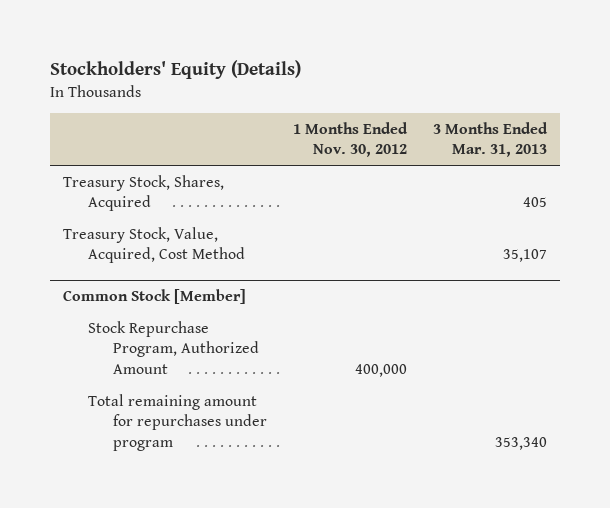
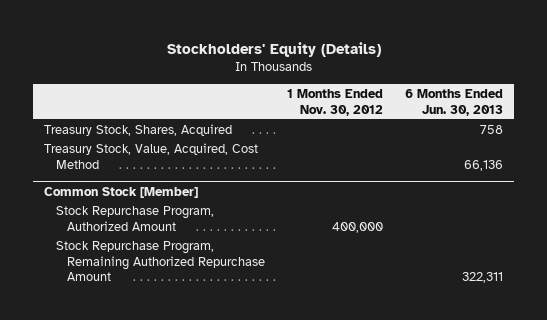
- | 1 Months Ended Nov. 30, 2012 | 3 Months Ended Mar. 31, 2013
+ | 1 Months Ended Nov. 30, 2012 | 6 Months Ended Jun. 30, 2013
@ Common Stock [Member]
- Total remaining amount for repurchases under program | | 353,340
+ Stock Repurchase Program, Remaining Authorized Repurchase Amount | | 322,311

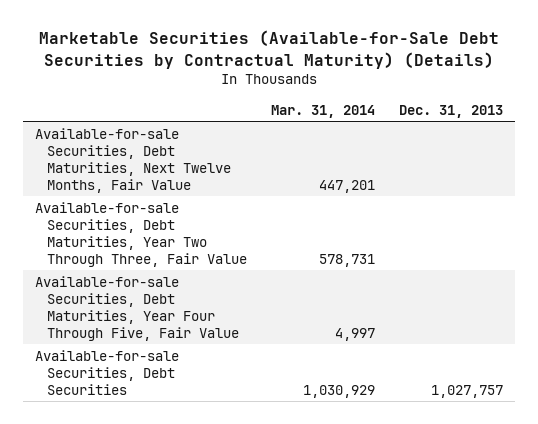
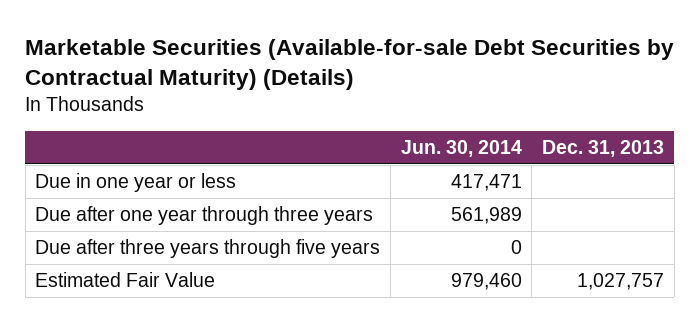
- Marketable Securities (Available-for-Sale Debt Securities by Contractual Maturity) (Details)
+ Marketable Securities (Available-for-sale Debt Securities by Contractual Maturity) (Details)
- | Mar. 31, 2014 | Dec. 31, 2013
+ | Jun. 30, 2014 | Dec. 31, 2013
- Available-for-sale Securities, Debt Maturities, Next Twelve Months, Fair Value | 447,201 |
- Available-for-sale Securities, Debt Maturities, Year Two Through Three, Fair Value | 578,731 |
- Available-for-sale Securities, Debt Maturities, Year Four Through Five, Fair Value | 4,997 |
- Available-for-sale Securities, Debt Securities | 1,030,929 | 1,027,757
+ Due in one year or less | 417,471 |
+ Due after one year through three years | 561,989 |
+ Due after three years through five years | 0 |
+ Estimated Fair Value | 979,460 | 1,027,757

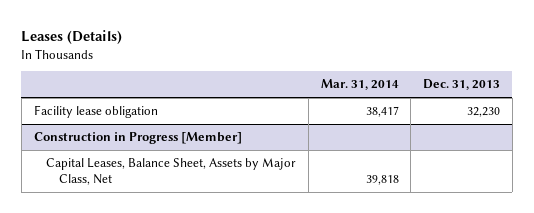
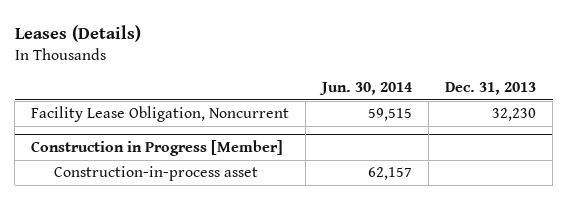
- | Mar. 31, 2014 | Dec. 31, 2013
+ | Jun. 30, 2014 | Dec. 31, 2013
- Facility lease obligation | 38,417 | 32,230
+ Facility Lease Obligation, Noncurrent | 59,515 | 32,230
@ Construction in Progress [Member]
- Capital Leases, Balance Sheet, Assets by Major Class, Net | 39,818 |
+ Construction-in-process asset | 62,157 |

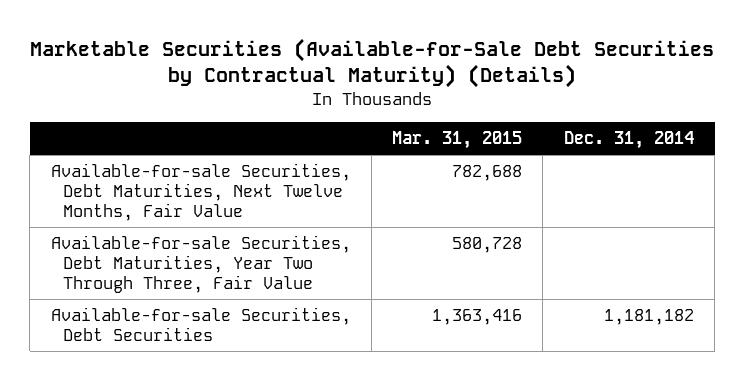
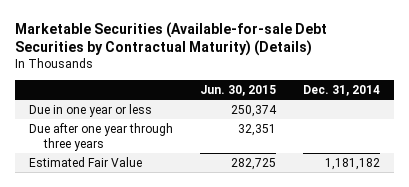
- Marketable Securities (Available-for-Sale Debt Securities by Contractual Maturity) (Details)
+ Marketable Securities (Available-for-sale Debt Securities by Contractual Maturity) (Details)
- | Mar. 31, 2015 | Dec. 31, 2014
+ | Jun. 30, 2015 | Dec. 31, 2014
- Available-for-sale Securities, Debt Maturities, Next Twelve Months, Fair Value | 782,688 |
- Available-for-sale Securities, Debt Maturities, Year Two Through Three, Fair Value | 580,728 |
- Available-for-sale Securities, Debt Securities | 1,363,416 | 1,181,182
+ Due in one year or less | 250,374 |
+ Due after one year through three years | 32,351 |
+ Estimated Fair Value | 282,725 | 1,181,182

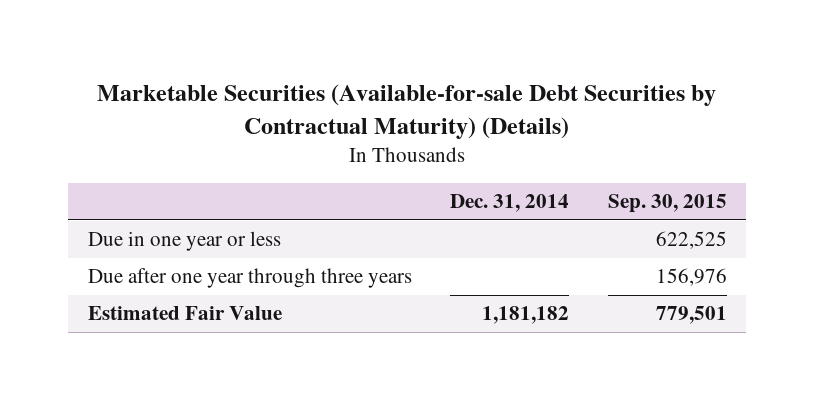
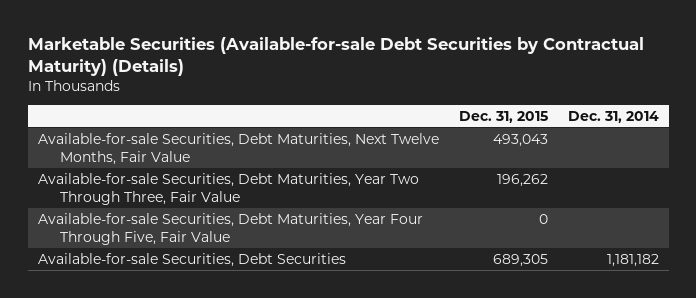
- | Dec. 31, 2014 | Sep. 30, 2015
+ | Dec. 31, 2015 | Dec. 31, 2014
- Due in one year or less | | 622,525
- Due after one year through three years | | 156,976
- Estimated Fair Value | 1,181,182 | 779,501
+ Available-for-sale Securities, Debt Maturities, Next Twelve Months, Fair Value | 493,043 |
+ Available-for-sale Securities, Debt Maturities, Year Two Through Three, Fair Value | 196,262 |
+ Available-for-sale Securities, Debt Maturities, Year Four Through Five, Fair Value | 0 |
+ Available-for-sale Securities, Debt Securities | 689,305 | 1,181,182

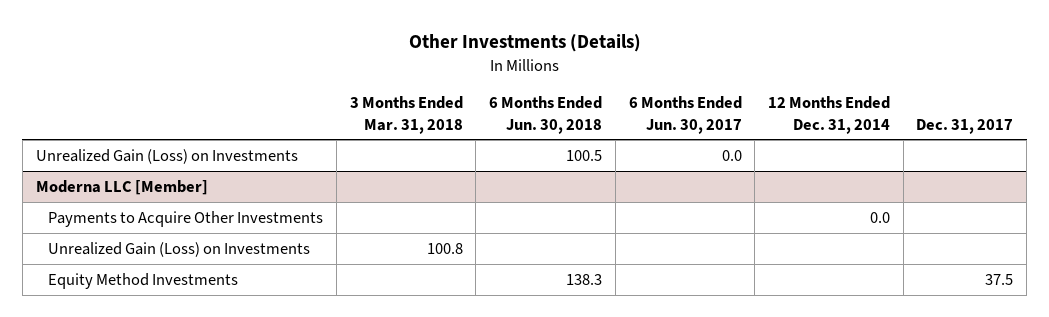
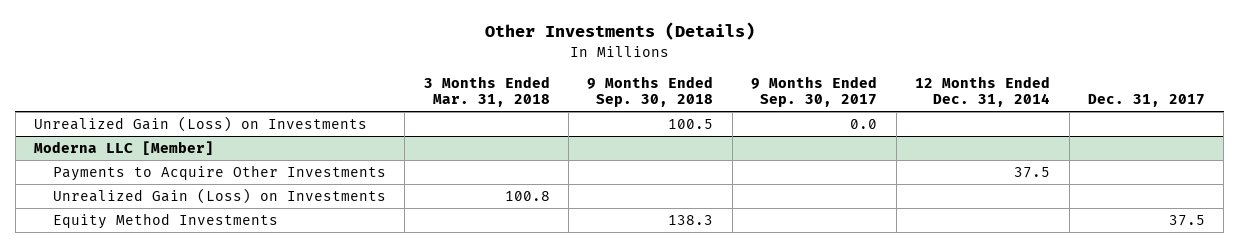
- | 3 Months Ended Mar. 31, 2018 | 6 Months Ended Jun. 30, 2018 | 6 Months Ended Jun. 30, 2017 | 12 Months Ended Dec. 31, 2014 | Dec. 31, 2017
+ | 3 Months Ended Mar. 31, 2018 | 9 Months Ended Sep. 30, 2018 | 9 Months Ended Sep. 30, 2017 | 12 Months Ended Dec. 31, 2014 | Dec. 31, 2017
@ Moderna LLC [Member]
- Payments to Acquire Other Investments | | | | 0.0 |
+ Payments to Acquire Other Investments | | | | 37.5 |

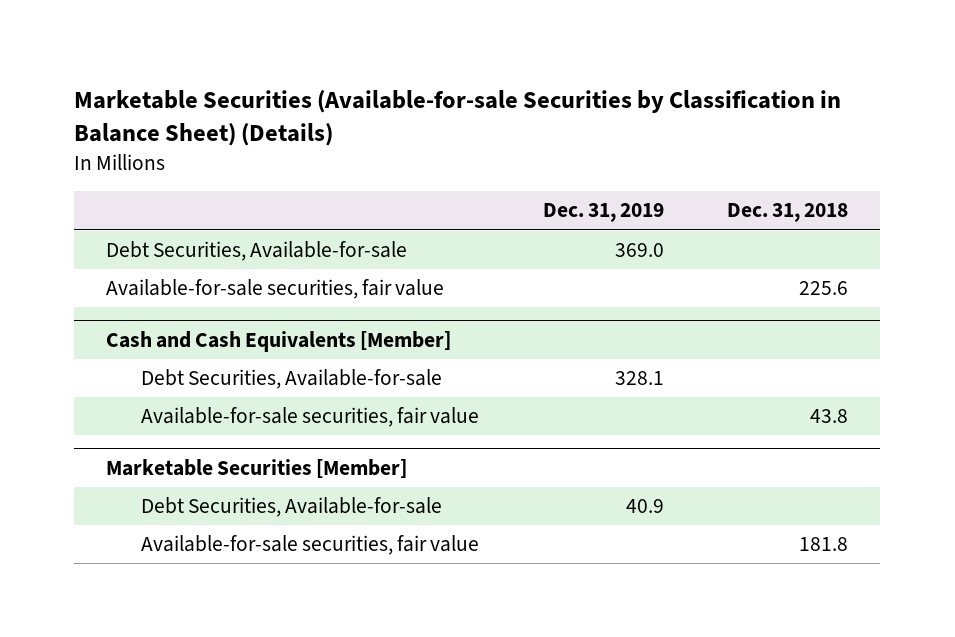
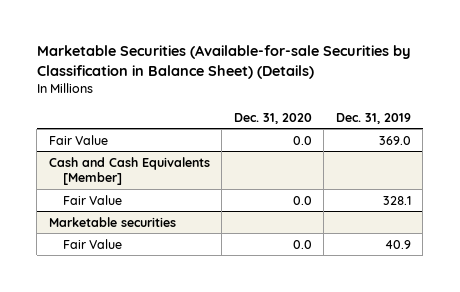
- | Dec. 31, 2019 | Dec. 31, 2018
+ | Dec. 31, 2020 | Dec. 31, 2019
- Debt Securities, Available-for-sale | 369.0 |
- Available-for-sale securities, fair value | | 225.6
+ Fair Value | 0.0 | 369.0
@ Cash and Cash Equivalents [Member]
- Debt Securities, Available-for-sale | 328.1 |
- Available-for-sale securities, fair value | | 43.8
- Marketable Securities [Member]
- Debt Securities, Available-for-sale | 40.9 |
- Available-for-sale securities, fair value | | 181.8
@ Cash and Cash Equivalents [Member]
+ Fair Value | 0.0 | 328.1
+ Marketable securities
+ Fair Value | 0.0 | 40.9

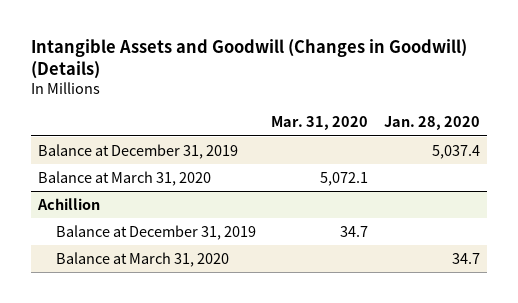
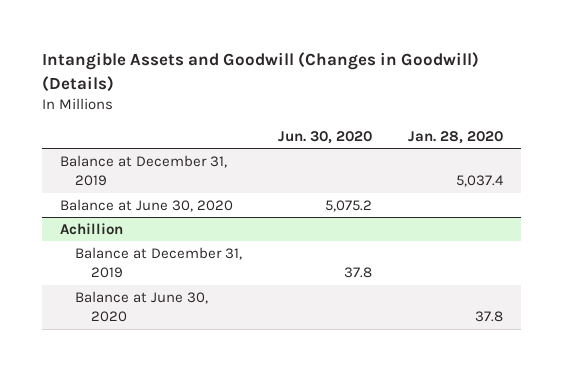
- | Mar. 31, 2020 | Jan. 28, 2020
+ | Jun. 30, 2020 | Jan. 28, 2020
- Balance at March 31, 2020 | 5,072.1 |
+ Balance at June 30, 2020 | 5,075.2 |
@ Achillion
- Balance at March 31, 2020 | | 34.7
+ Balance at June 30, 2020 | | 37.8

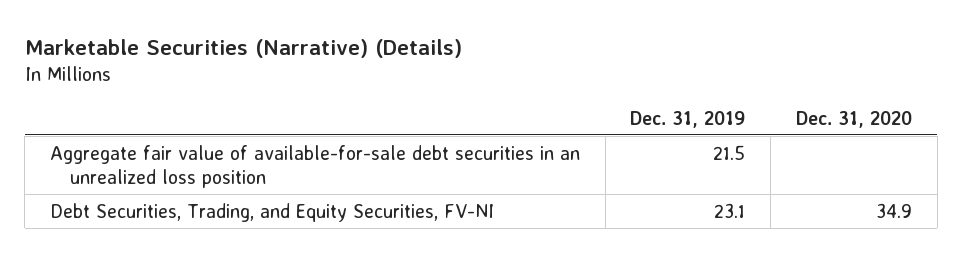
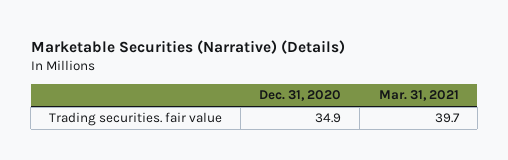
- | Dec. 31, 2019 | Dec. 31, 2020
+ | Dec. 31, 2020 | Mar. 31, 2021
- Aggregate fair value of available-for-sale debt securities in an unrealized loss position | 21.5 |
- Debt Securities, Trading, and Equity Securities, FV-NI | 23.1 | 34.9
+ Trading securities. fair value | 34.9 | 39.7

